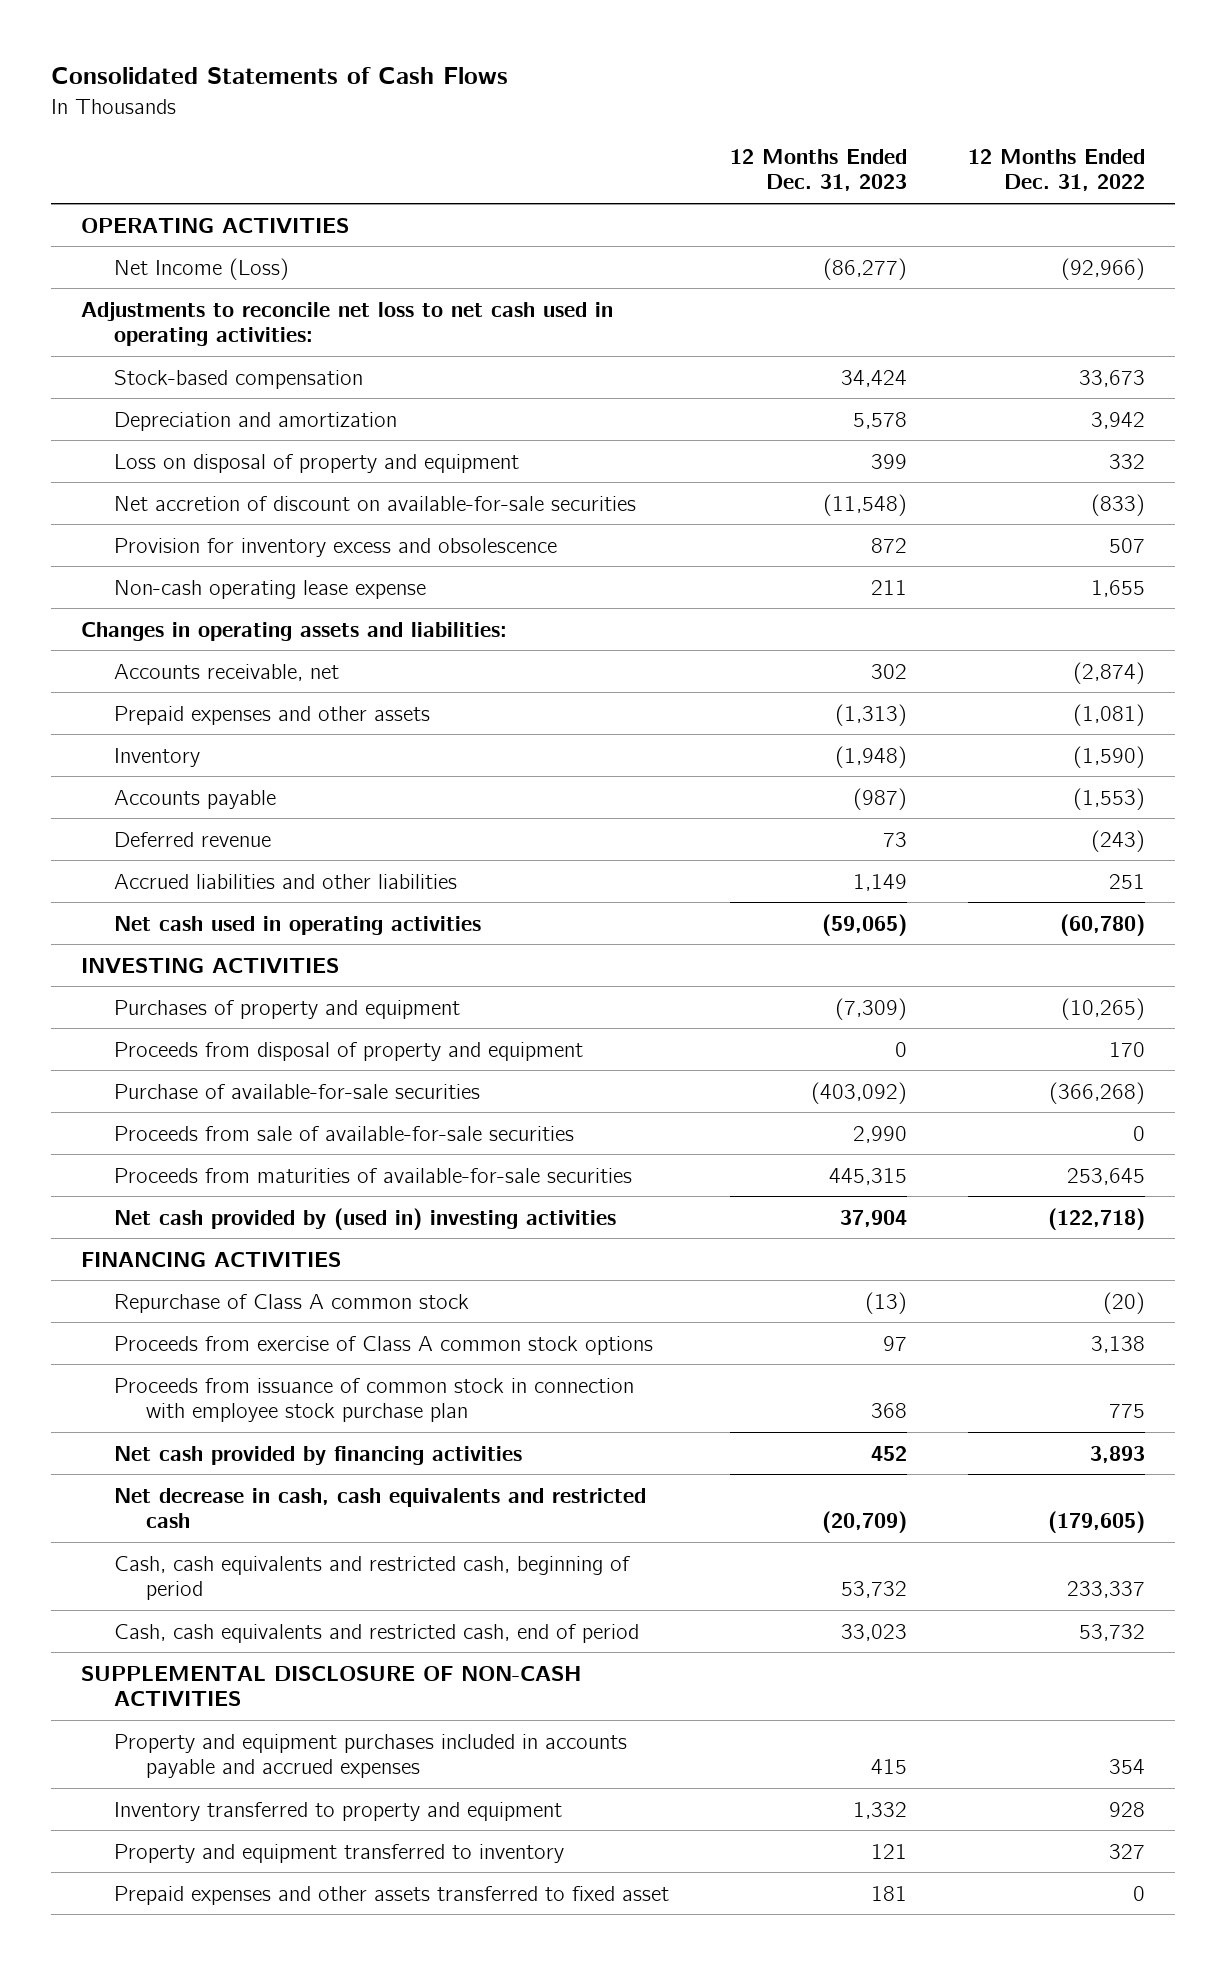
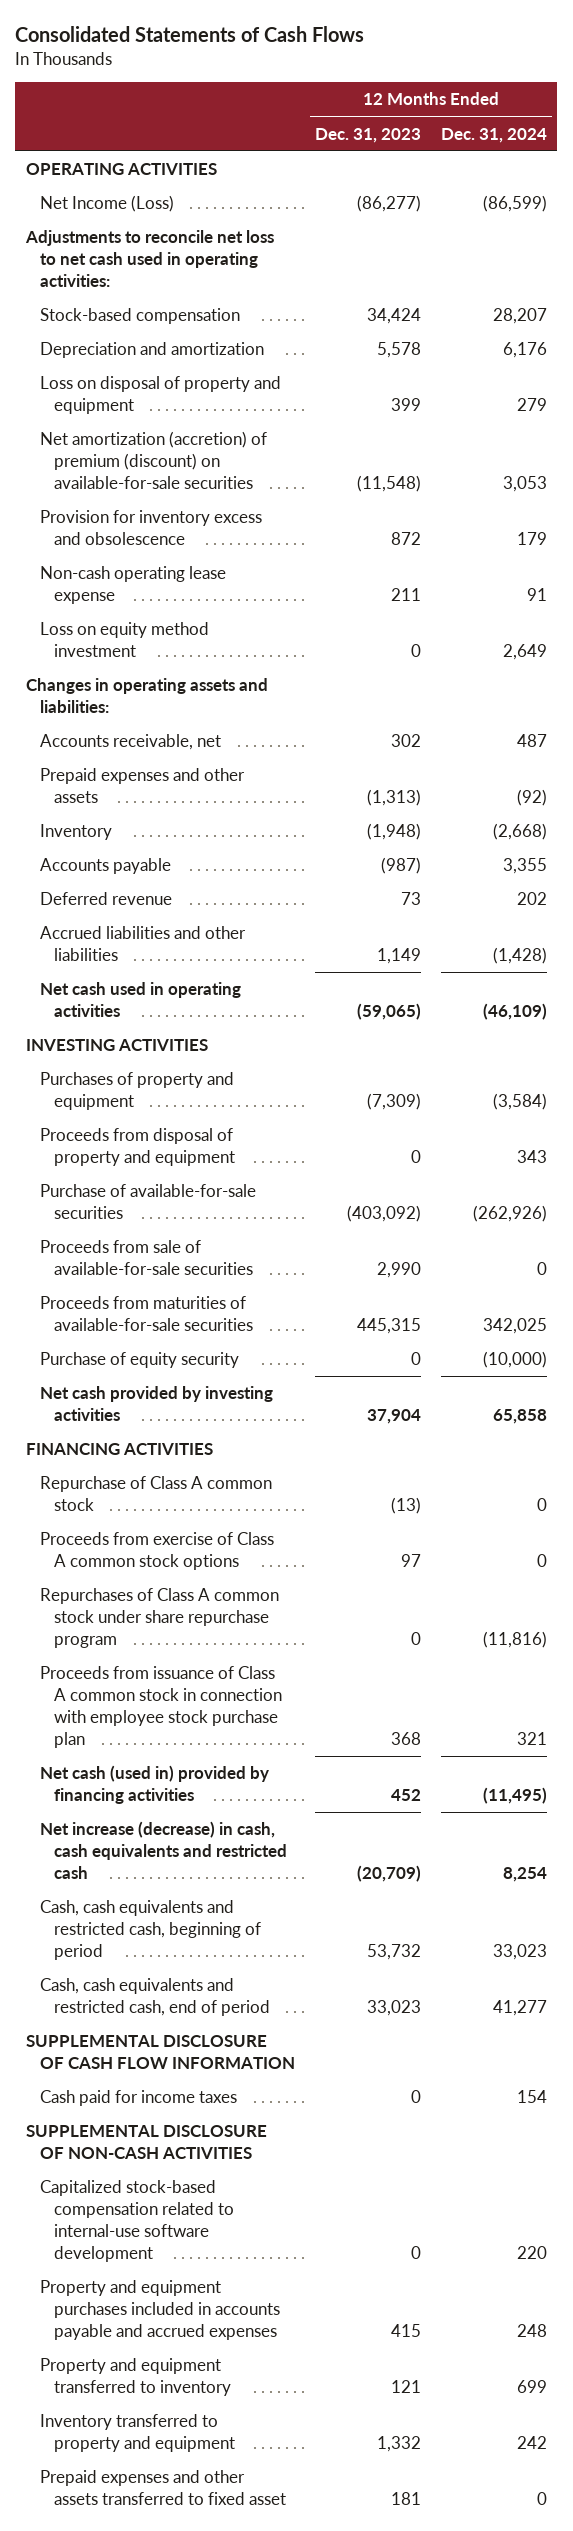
- | 12 Months Ended Dec. 31, 2023 | 12 Months Ended Dec. 31, 2022
+ | 12 Months Ended Dec. 31, 2023 | 12 Months Ended Dec. 31, 2024
- Net accretion of discount on available-for-sale securities | (11,548) | (833)
+ Net amortization (accretion) of premium (discount) on available-for-sale securities | (11,548) | 3,053
+ Loss on equity method investment | 0 | 2,649
- Net cash provided by (used in) investing activities | 37,904 | (122,718)
+ Purchase of equity security | 0 | (10,000)
+ Net cash provided by investing activities | 37,904 | 65,858
- Proceeds from issuance of common stock in connection with employee stock purchase plan | 368 | 775
- Net cash provided by financing activities | 452 | 3,893
- Net decrease in cash, cash equivalents and restricted cash | (20,709) | (179,605)
+ Repurchases of Class A common stock under share repurchase program | 0 | (11,816)
+ Proceeds from issuance of Class A common stock in connection with employee stock purchase plan | 368 | 321
+ Net cash (used in) provided by financing activities | 452 | (11,495)
+ Net increase (decrease) in cash, cash equivalents and restricted cash | (20,709) | 8,254
+ SUPPLEMENTAL DISCLOSURE OF CASH FLOW INFORMATION
+ Cash paid for income taxes | 0 | 154
+ Capitalized stock-based compensation related to internal-use software development | 0 | 220
moved down: Inventory transferred to property and equipment | 1,332 | 242

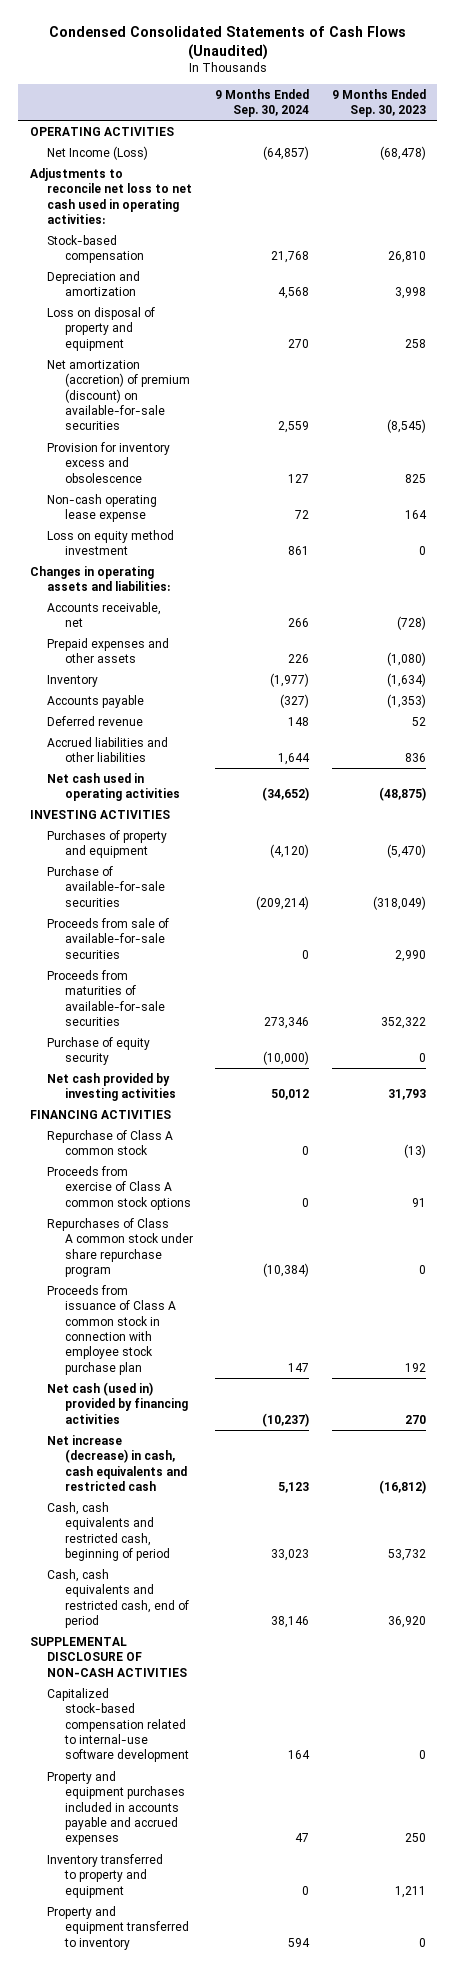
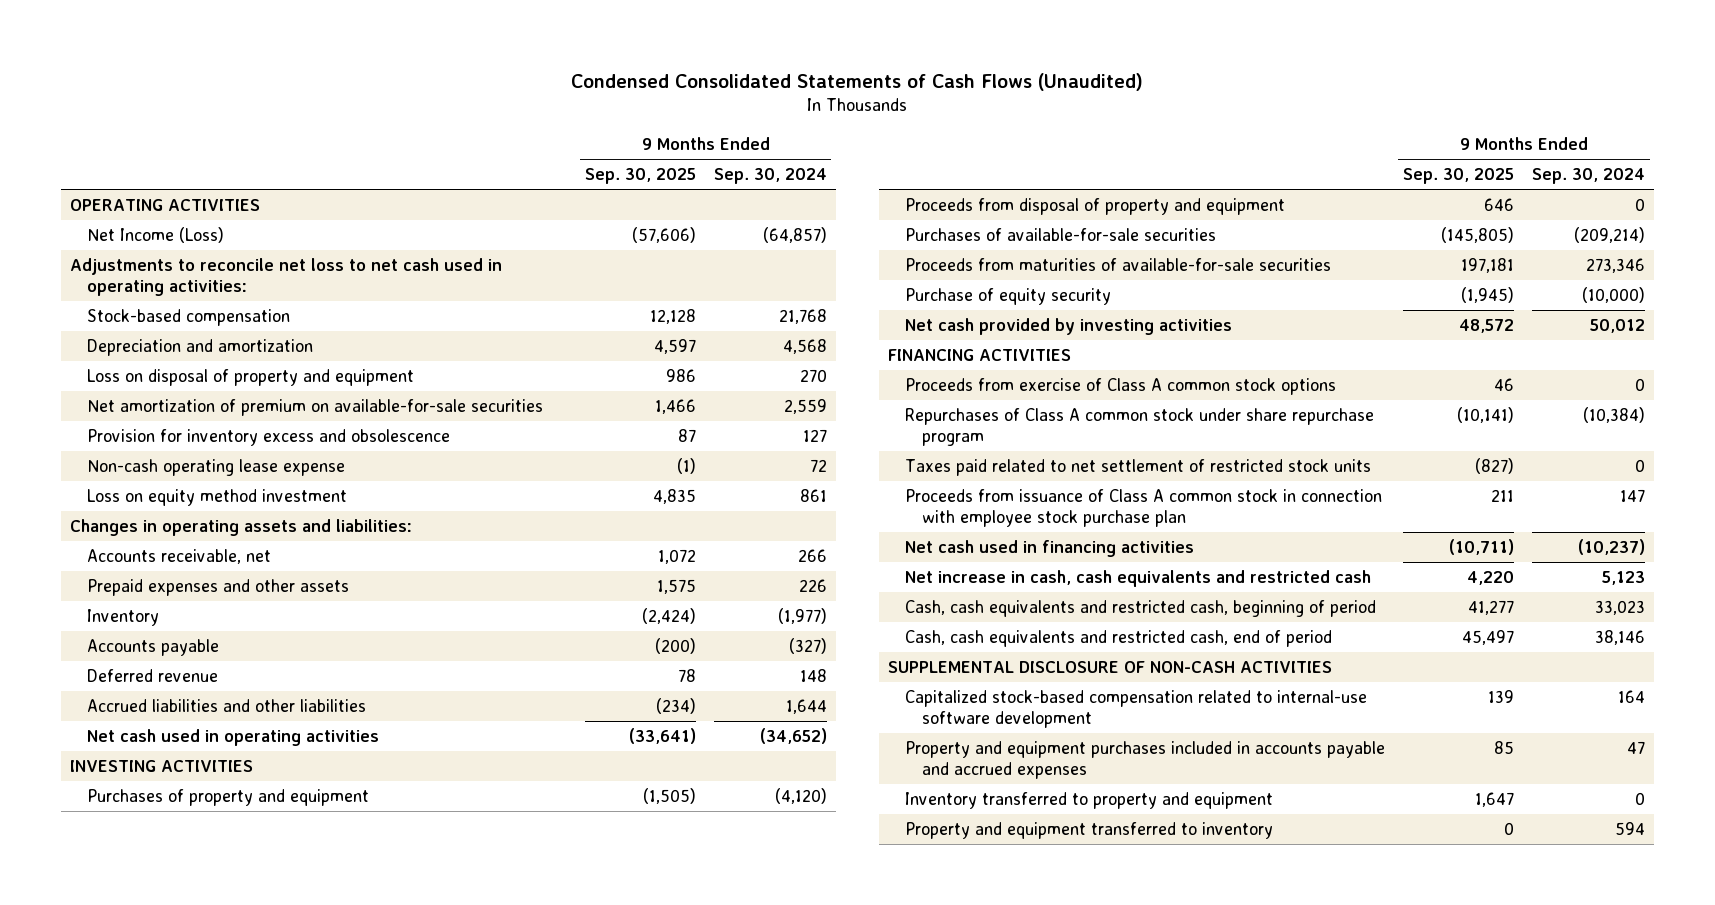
- | 9 Months Ended Sep. 30, 2024 | 9 Months Ended Sep. 30, 2023
+ | 9 Months Ended Sep. 30, 2025 | 9 Months Ended Sep. 30, 2024
- Net amortization (accretion) of premium (discount) on available-for-sale securities | 2,559 | (8,545)
+ Net amortization of premium on available-for-sale securities | 1,466 | 2,559
- Purchase of available-for-sale securities | (209,214) | (318,049)
- Proceeds from sale of available-for-sale securities | 0 | 2,990
+ Proceeds from disposal of property and equipment | 646 | 0
+ Purchases of available-for-sale securities | (145,805) | (209,214)
- Repurchase of Class A common stock | 0 | (13)
+ Taxes paid related to net settlement of restricted stock units | (827) | 0
- Net cash (used in) provided by financing activities | (10,237) | 270
- Net increase (decrease) in cash, cash equivalents and restricted cash | 5,123 | (16,812)
+ Net cash used in financing activities | (10,711) | (10,237)
+ Net increase in cash, cash equivalents and restricted cash | 4,220 | 5,123

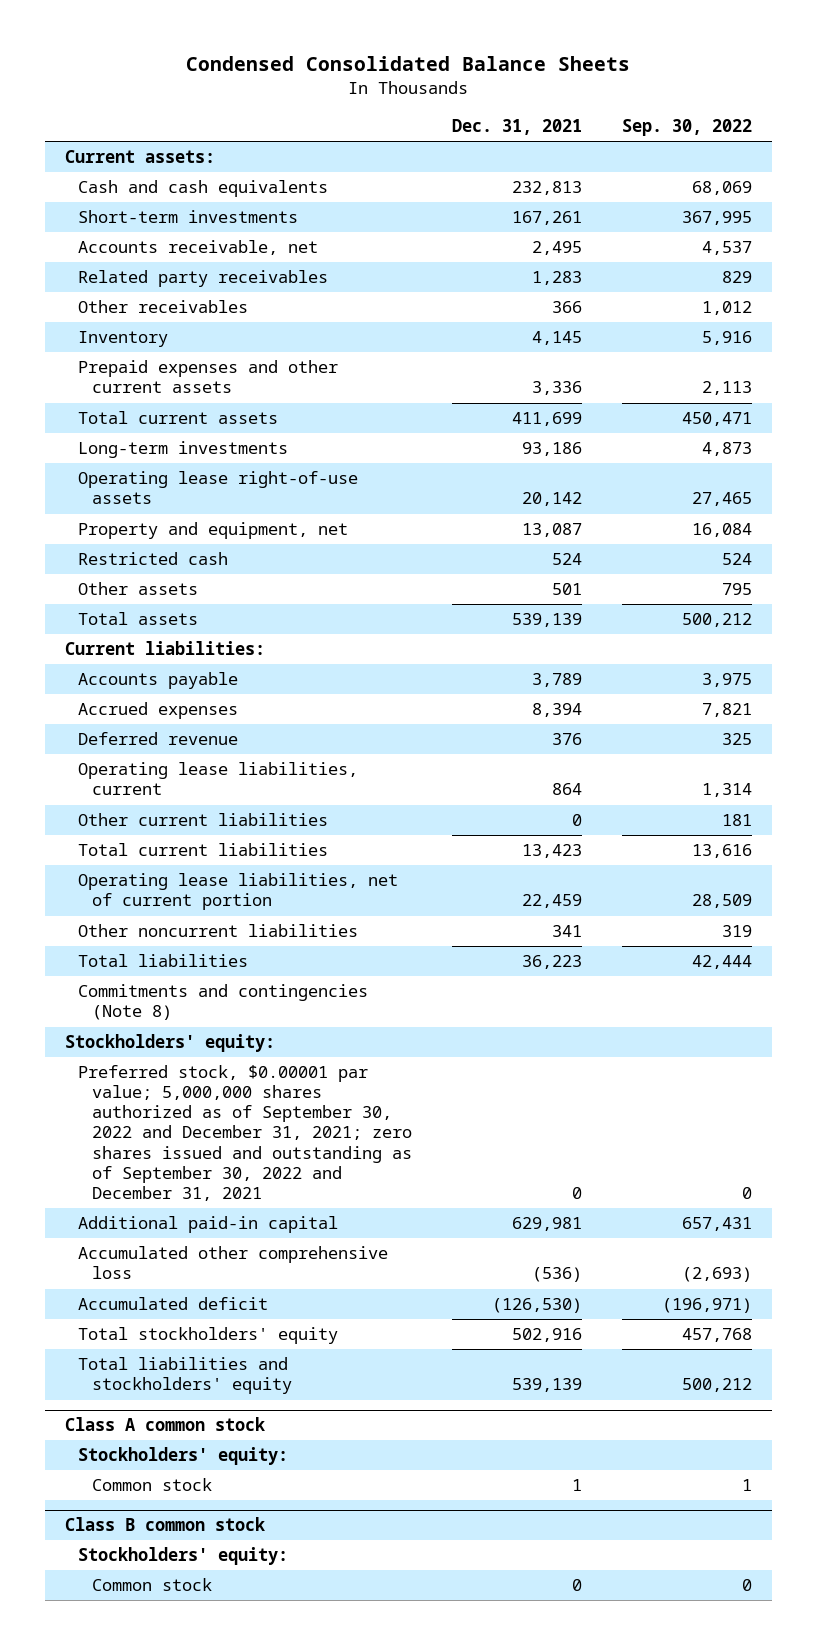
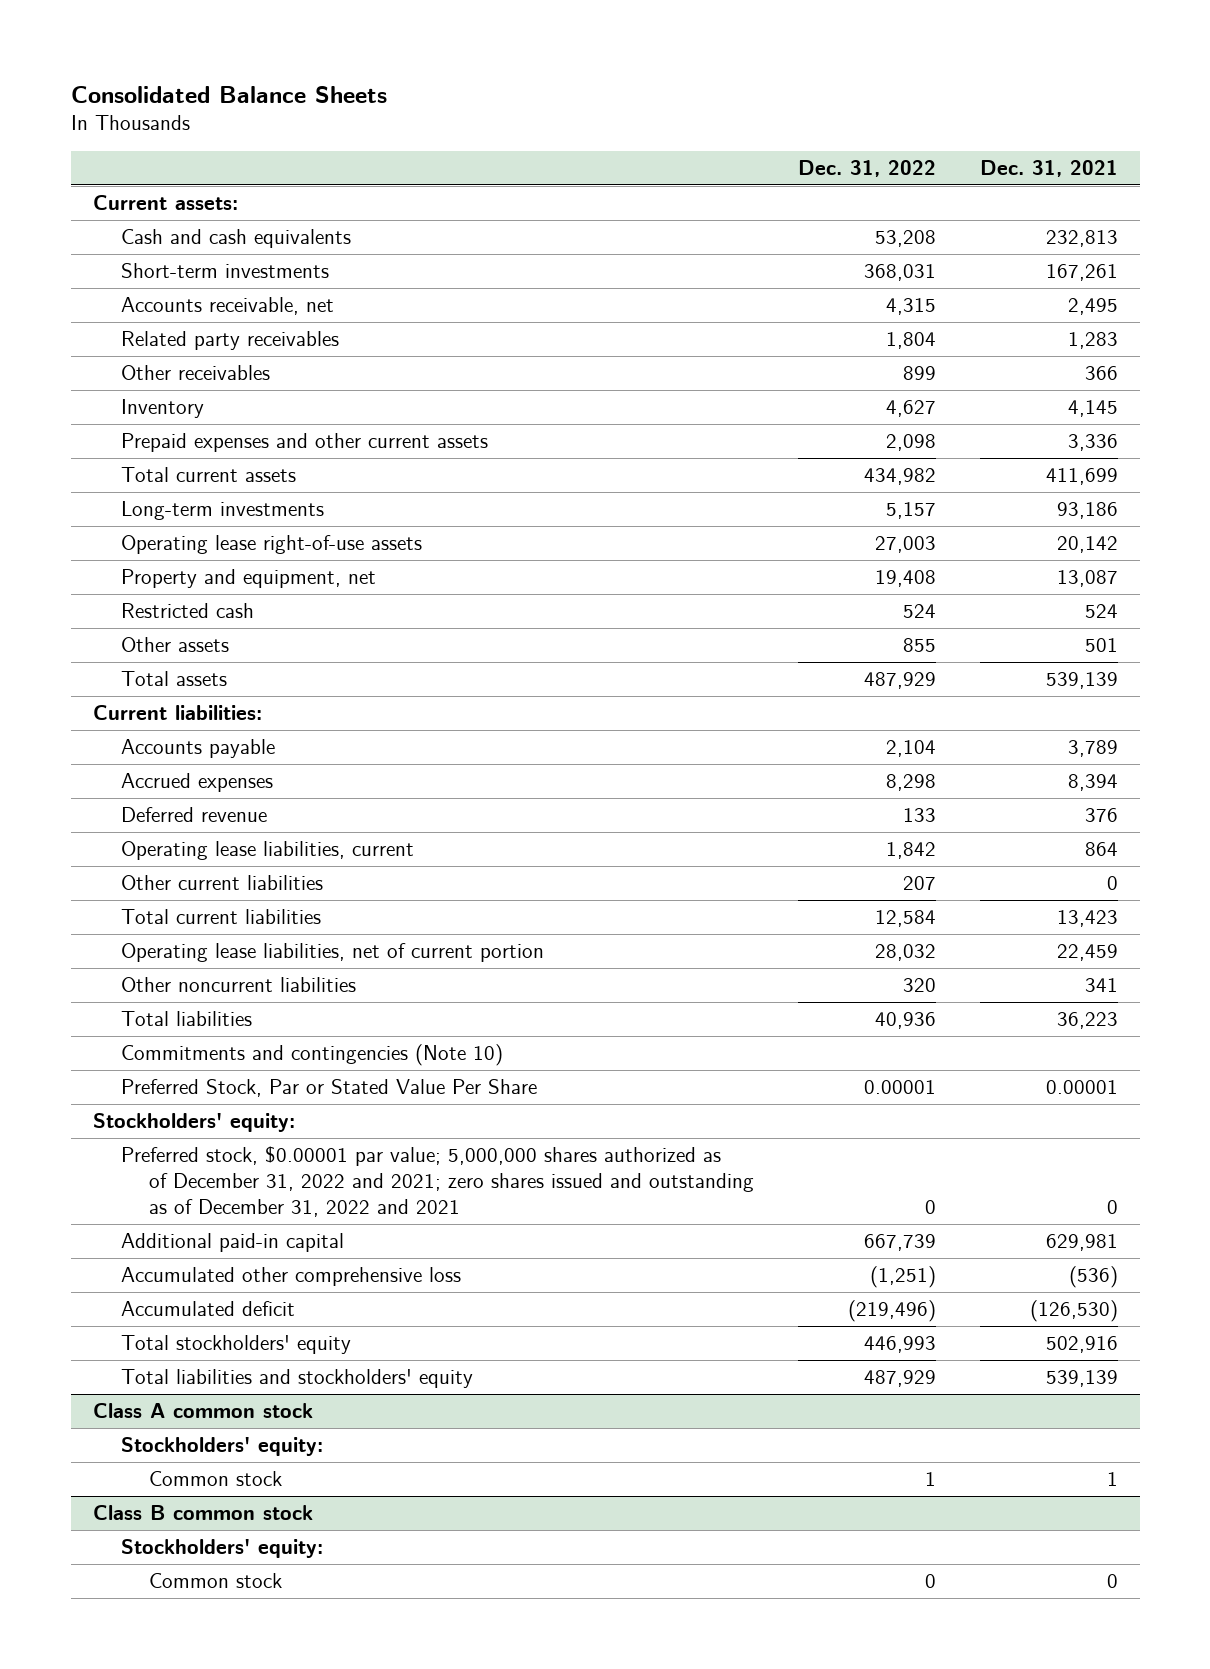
- Condensed Consolidated Balance Sheets
+ Consolidated Balance Sheets
- | Dec. 31, 2021 | Sep. 30, 2022
+ | Dec. 31, 2022 | Dec. 31, 2021
- Commitments and contingencies (Note 8)
+ Commitments and contingencies (Note 10)
+ Preferred Stock, Par or Stated Value Per Share | 0.00001 | 0.00001
- Preferred stock, $0.00001 par value; 5,000,000 shares authorized as of September 30, 2022 and December 31, 2021; zero shares issued and outstanding as of September 30, 2022 and December 31, 2021 | 0 | 0
+ Preferred stock, $0.00001 par value; 5,000,000 shares authorized as of December 31, 2022 and 2021; zero shares issued and outstanding as of December 31, 2022 and 2021 | 0 | 0

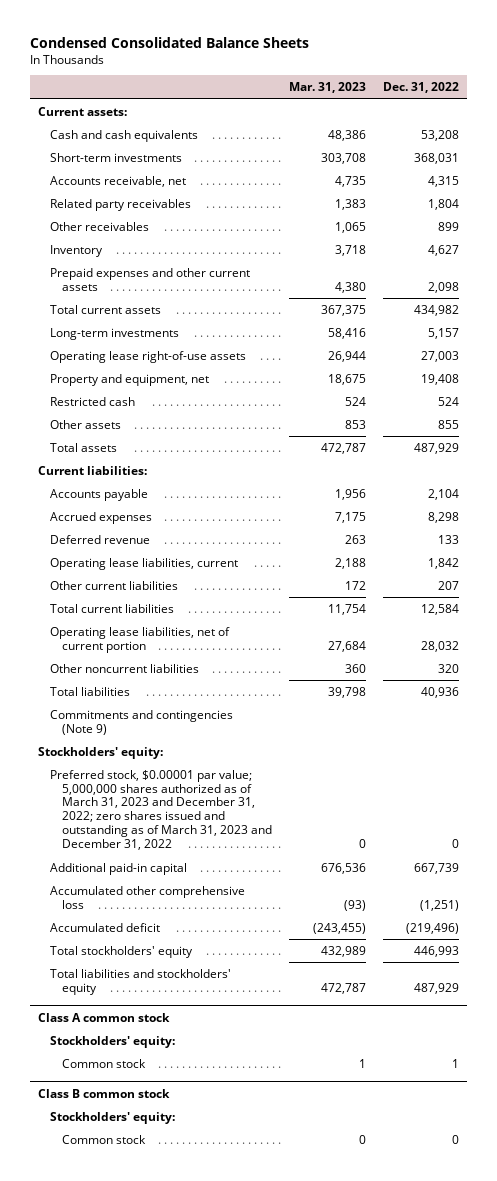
- Consolidated Balance Sheets
+ Condensed Consolidated Balance Sheets
- | Dec. 31, 2022 | Dec. 31, 2021
+ | Mar. 31, 2023 | Dec. 31, 2022
- Commitments and contingencies (Note 10)
- Preferred Stock, Par or Stated Value Per Share | 0.00001 | 0.00001
+ Commitments and contingencies (Note 9)
- Preferred stock, $0.00001 par value; 5,000,000 shares authorized as of December 31, 2022 and 2021; zero shares issued and outstanding as of December 31, 2022 and 2021 | 0 | 0
+ Preferred stock, $0.00001 par value; 5,000,000 shares authorized as of March 31, 2023 and December 31, 2022; zero shares issued and outstanding as of March 31, 2023 and December 31, 2022 | 0 | 0

